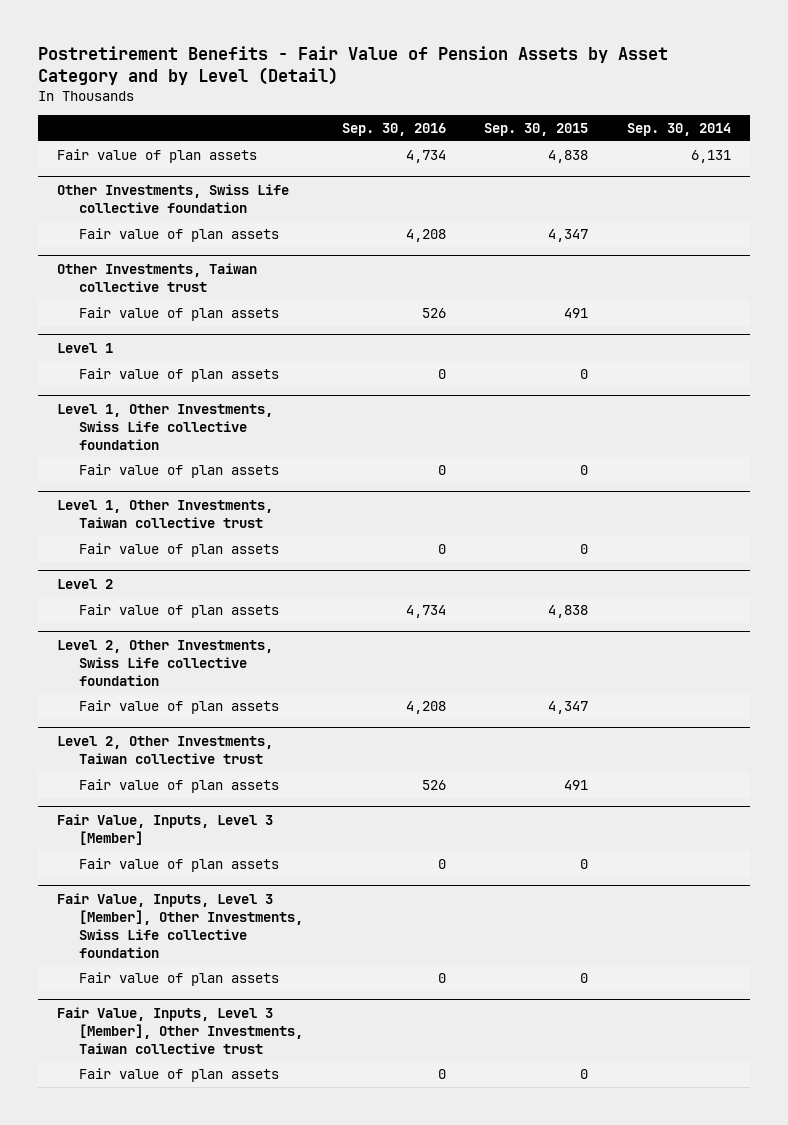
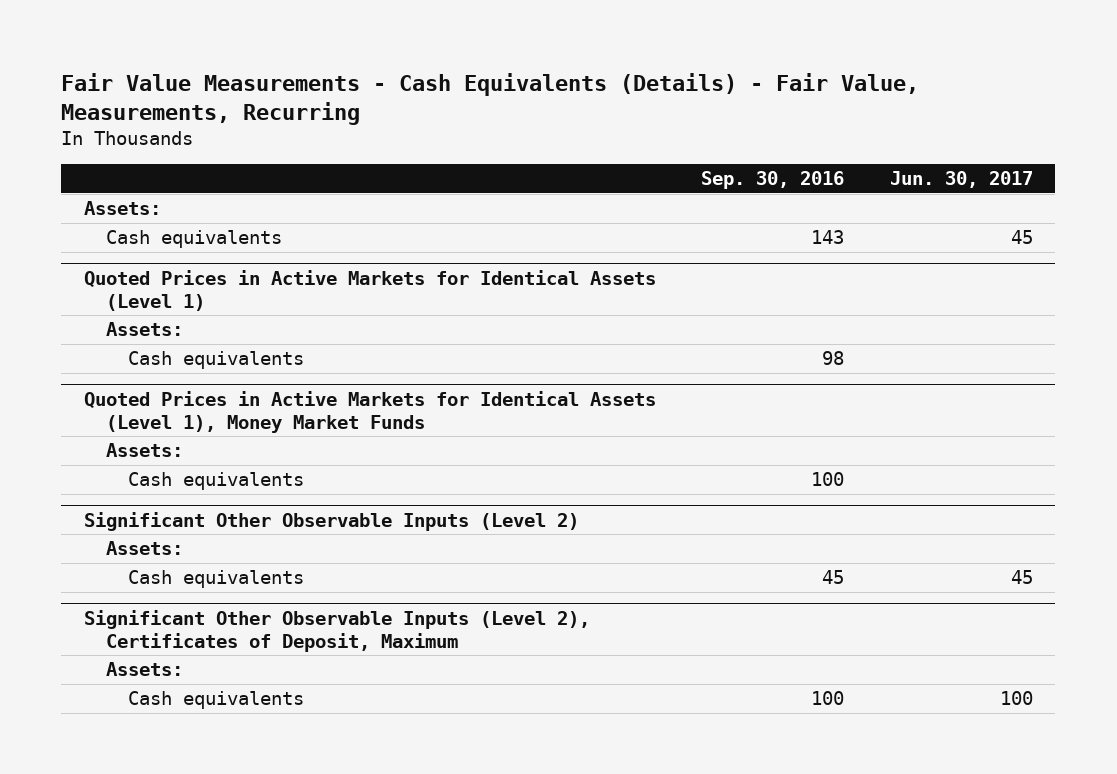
- Postretirement Benefits - Fair Value of Pension Assets by Asset Category and by Level (Detail)
+ Fair Value Measurements - Cash Equivalents (Details) - Fair Value, Measurements, Recurring
- | Sep. 30, 2016 | Sep. 30, 2015 | Sep. 30, 2014
+ | Sep. 30, 2016 | Jun. 30, 2017
- Fair value of plan assets | 4,734 | 4,838 | 6,131
- Other Investments, Swiss Life collective foundation
- Fair value of plan assets | 4,208 | 4,347 |
- Other Investments, Taiwan collective trust
- Fair value of plan assets | 526 | 491 |
- Level 1
- Fair value of plan assets | 0 | 0 |
- Level 1, Other Investments, Swiss Life collective foundation
- Fair value of plan assets | 0 | 0 |
- Level 1, Other Investments, Taiwan collective trust
- Fair value of plan assets | 0 | 0 |
- Level 2
- Fair value of plan assets | 4,734 | 4,838 |
- Level 2, Other Investments, Swiss Life collective foundation
- Fair value of plan assets | 4,208 | 4,347 |
- Level 2, Other Investments, Taiwan collective trust
- Fair value of plan assets | 526 | 491 |
- Fair Value, Inputs, Level 3 [Member]
- Fair value of plan assets | 0 | 0 |
- Fair Value, Inputs, Level 3 [Member], Other Investments, Swiss Life collective foundation
- Fair value of plan assets | 0 | 0 |
- Fair Value, Inputs, Level 3 [Member], Other Investments, Taiwan collective trust
- Fair value of plan assets | 0 | 0 |
+ Assets:
+ Cash equivalents | 143 | 45
+ Quoted Prices in Active Markets for Identical Assets (Level 1)
+ Assets:
+ Cash equivalents | 98 |
+ Quoted Prices in Active Markets for Identical Assets (Level 1), Money Market Funds
+ Assets:
+ Cash equivalents | 100 |
+ Significant Other Observable Inputs (Level 2)
+ Assets:
+ Cash equivalents | 45 | 45
+ Significant Other Observable Inputs (Level 2), Certificates of Deposit, Maximum
+ Assets:
+ Cash equivalents | 100 | 100

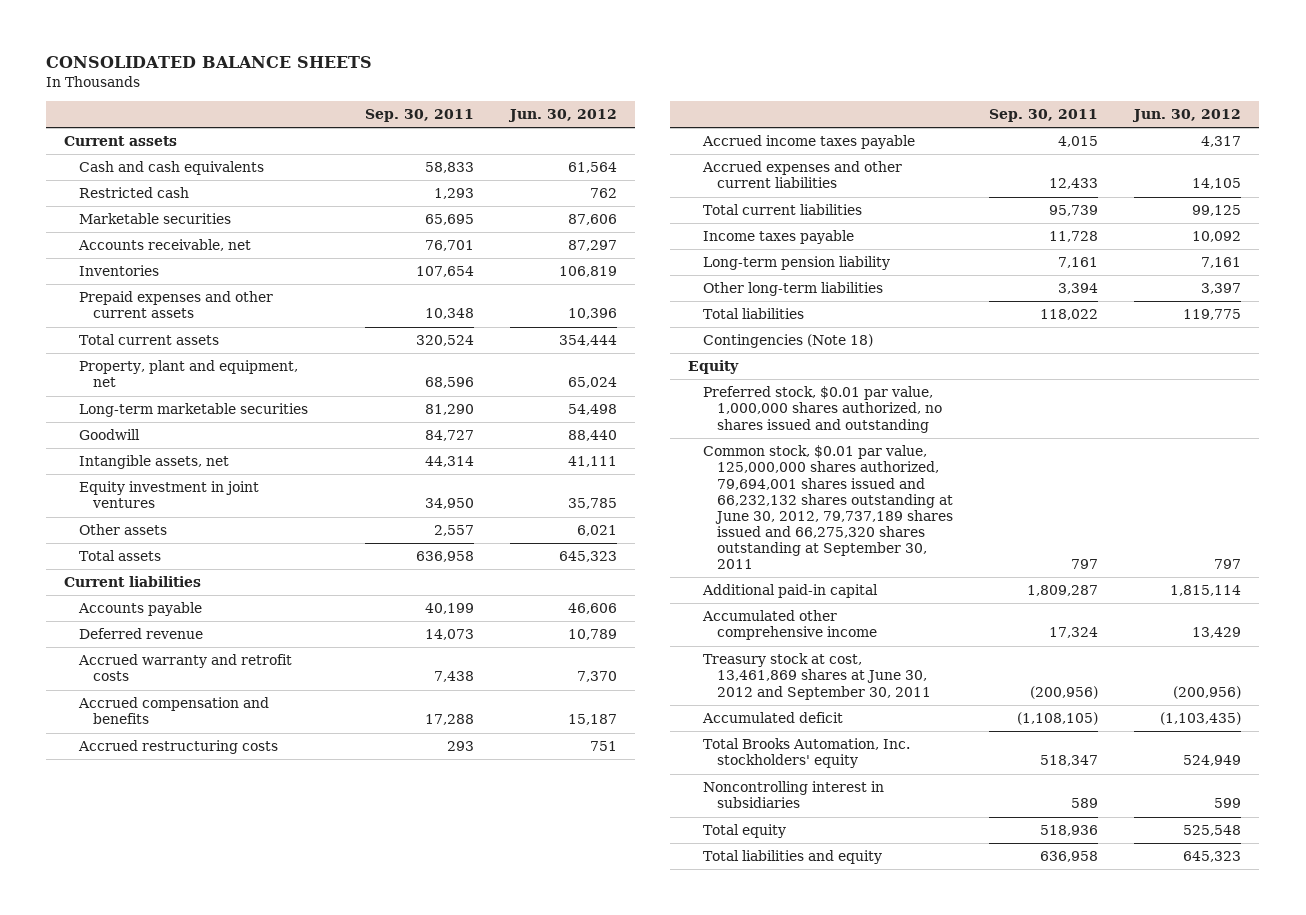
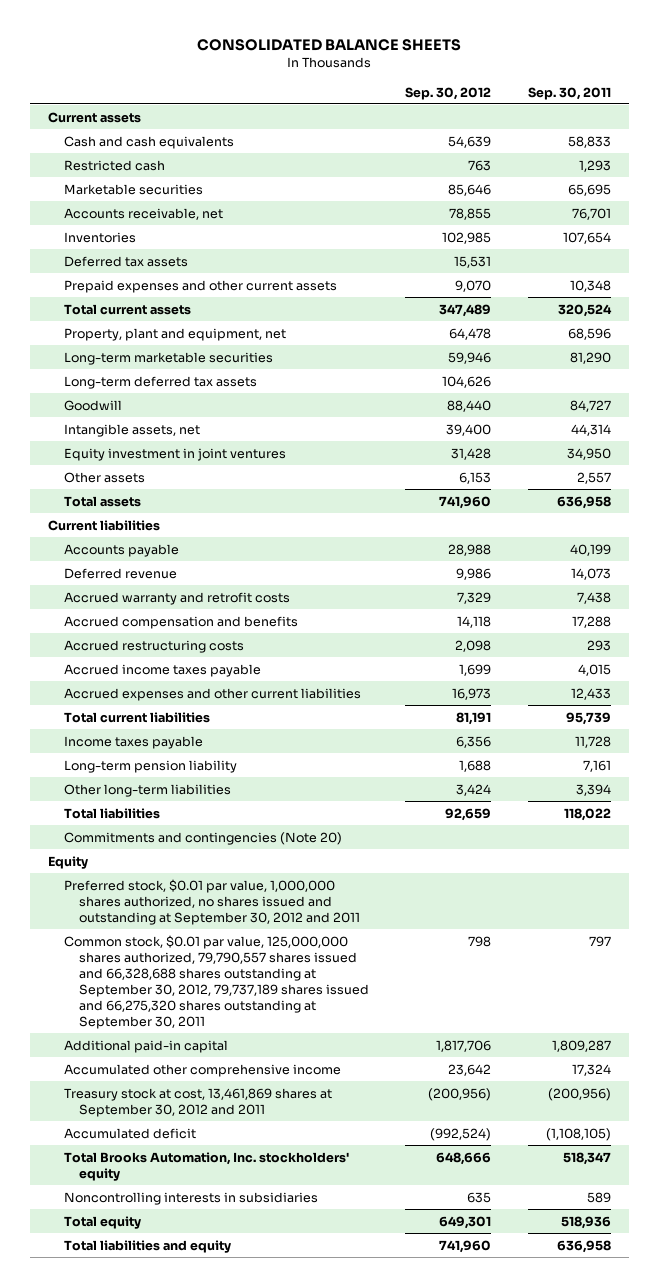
- | Sep. 30, 2011 | Jun. 30, 2012
+ | Sep. 30, 2012 | Sep. 30, 2011
+ Deferred tax assets | 15,531 |
+ Long-term deferred tax assets | 104,626 |
- Contingencies (Note 18)
+ Commitments and contingencies (Note 20)
- Preferred stock, $0.01 par value, 1,000,000 shares authorized, no shares issued and outstanding
- Common stock, $0.01 par value, 125,000,000 shares authorized, 79,694,001 shares issued and 66,232,132 shares outstanding at June 30, 2012, 79,737,189 shares issued and 66,275,320 shares outstanding at September 30, 2011 | 797 | 797
+ Preferred stock, $0.01 par value, 1,000,000 shares authorized, no shares issued and outstanding at September 30, 2012 and 2011
+ Common stock, $0.01 par value, 125,000,000 shares authorized, 79,790,557 shares issued and 66,328,688 shares outstanding at September 30, 2012, 79,737,189 shares issued and 66,275,320 shares outstanding at September 30, 2011 | 798 | 797
- Treasury stock at cost, 13,461,869 shares at June 30, 2012 and September 30, 2011 | (200,956) | (200,956)
+ Treasury stock at cost, 13,461,869 shares at September 30, 2012 and 2011 | (200,956) | (200,956)
- Noncontrolling interest in subsidiaries | 589 | 599
+ Noncontrolling interests in subsidiaries | 635 | 589

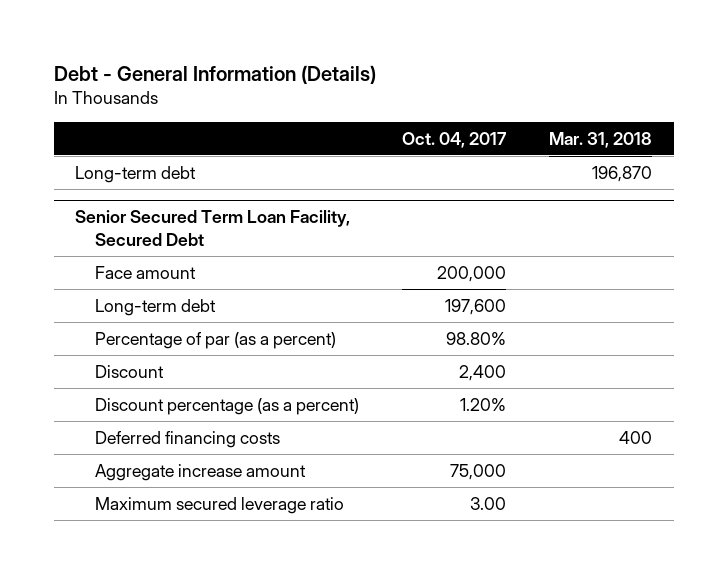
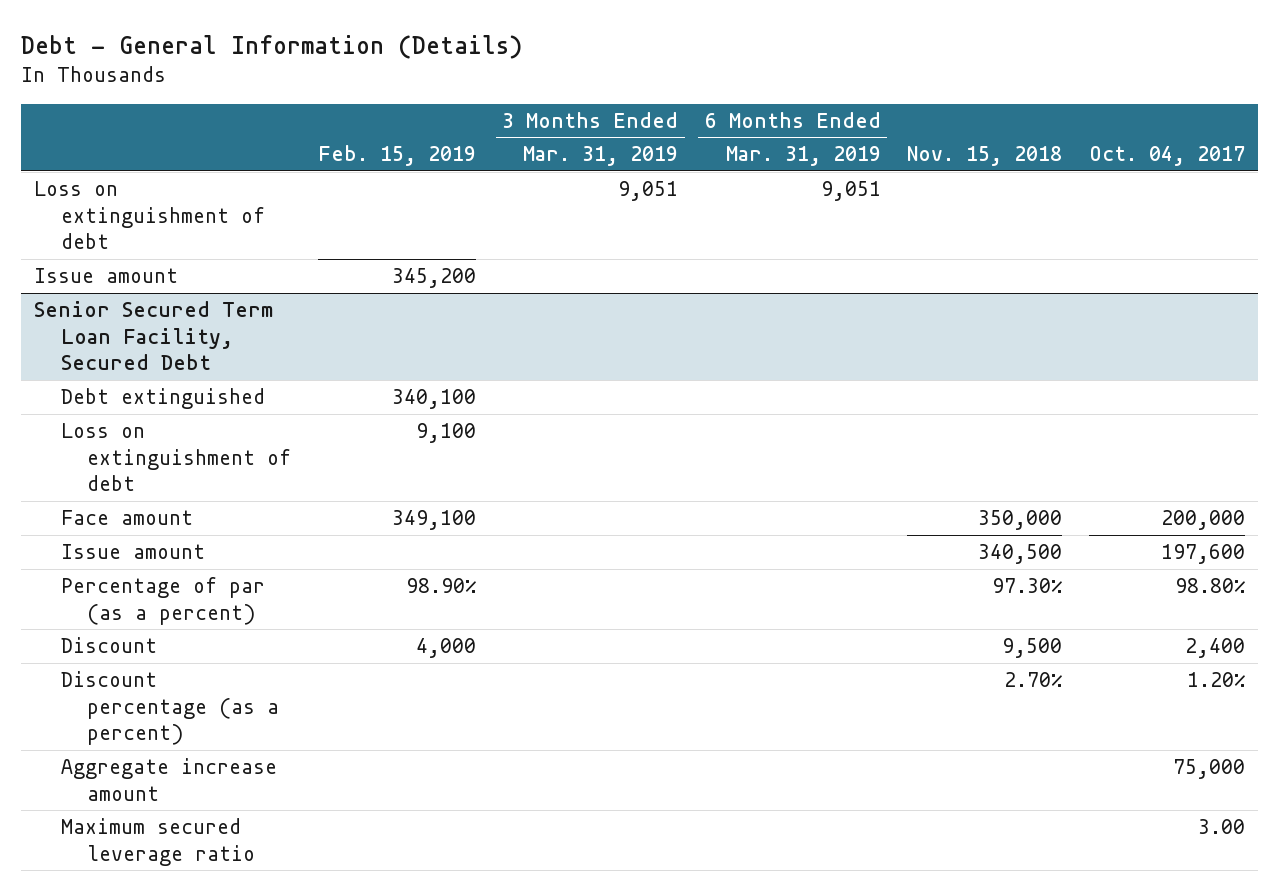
- | Oct. 04, 2017 | Mar. 31, 2018
+ | Feb. 15, 2019 | 3 Months Ended Mar. 31, 2019 | 6 Months Ended Mar. 31, 2019 | Nov. 15, 2018 | Oct. 04, 2017
- Long-term debt | | 196,870
+ Loss on extinguishment of debt | | 9,051 | 9,051 | |
+ Issue amount | 345,200 | | | |
@ Senior Secured Term Loan Facility, Secured Debt
+ Debt extinguished | 340,100 | | | |
+ Loss on extinguishment of debt | 9,100 | | | |
- Long-term debt | 197,600 |
+ Issue amount | | | | 340,500 | 197,600
- Deferred financing costs | | 400

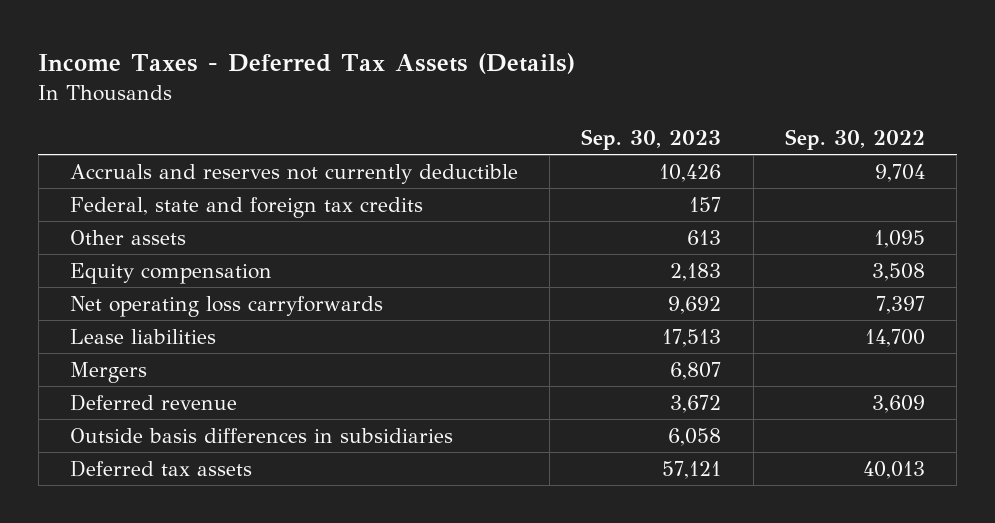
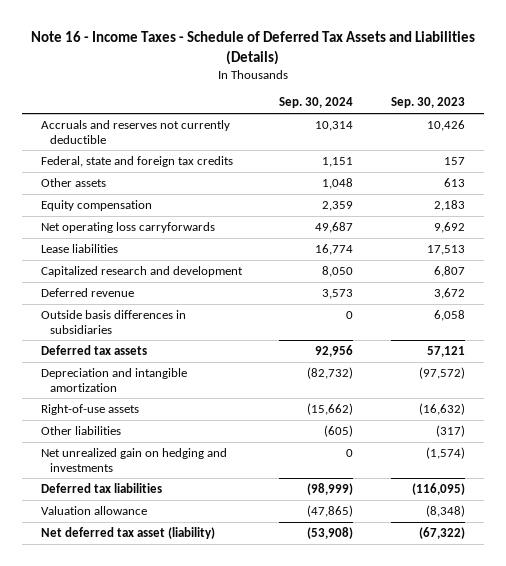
- Income Taxes - Deferred Tax Assets (Details)
+ Note 16 - Income Taxes - Schedule of Deferred Tax Assets and Liabilities (Details)
- | Sep. 30, 2023 | Sep. 30, 2022
+ | Sep. 30, 2024 | Sep. 30, 2023
- Mergers | 6,807 |
+ Capitalized research and development | 8,050 | 6,807
+ Depreciation and intangible amortization | (82,732) | (97,572)
+ Right-of-use assets | (15,662) | (16,632)
+ Other liabilities | (605) | (317)
+ Net unrealized gain on hedging and investments | 0 | (1,574)
+ Deferred tax liabilities | (98,999) | (116,095)
+ Valuation allowance | (47,865) | (8,348)
+ Net deferred tax asset (liability) | (53,908) | (67,322)

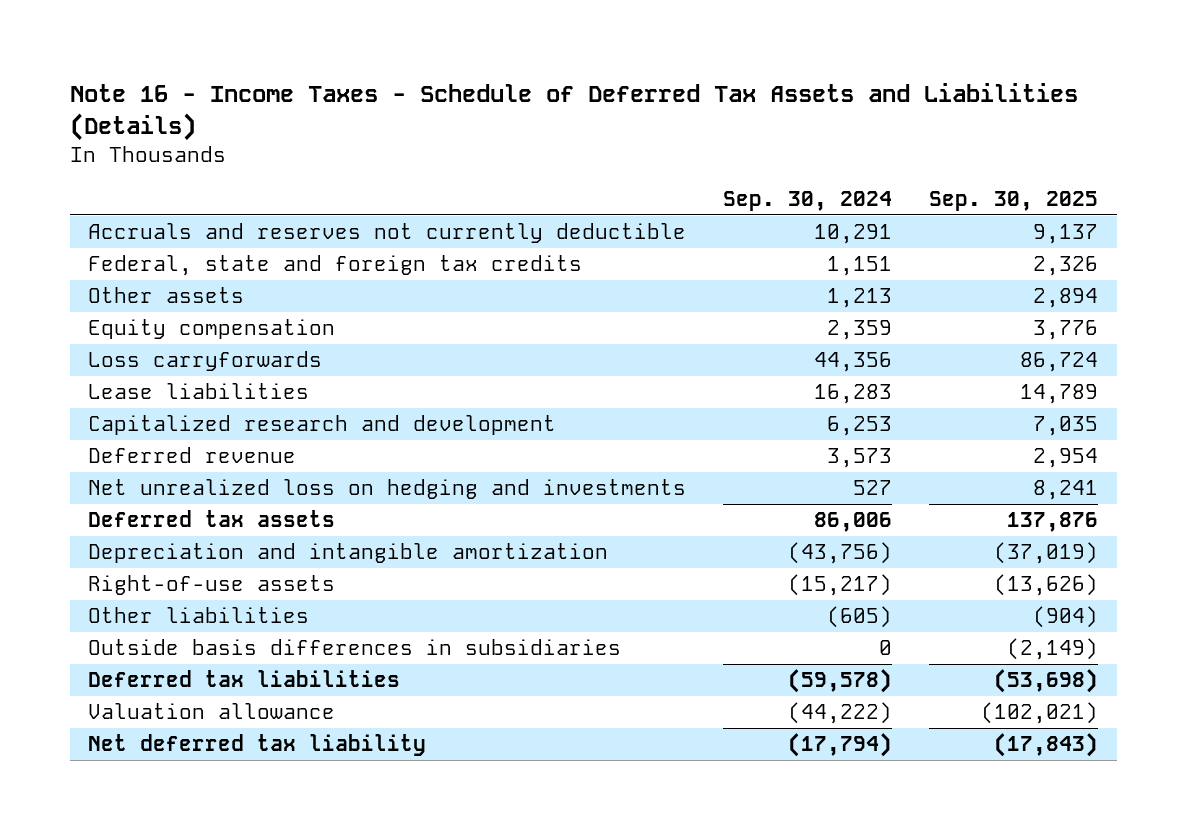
- | Sep. 30, 2024 | Sep. 30, 2023
+ | Sep. 30, 2024 | Sep. 30, 2025
- Accruals and reserves not currently deductible | 10,314 | 10,426
+ Accruals and reserves not currently deductible | 10,291 | 9,137
- Other assets | 1,048 | 613
+ Other assets | 1,213 | 2,894
- Net operating loss carryforwards | 49,687 | 9,692
- Lease liabilities | 16,774 | 17,513
- Capitalized research and development | 8,050 | 6,807
+ Loss carryforwards | 44,356 | 86,724
+ Lease liabilities | 16,283 | 14,789
+ Capitalized research and development | 6,253 | 7,035
- Deferred tax assets | 92,956 | 57,121
- Depreciation and intangible amortization | (82,732) | (97,572)
- Right-of-use assets | (15,662) | (16,632)
+ Net unrealized loss on hedging and investments | 527 | 8,241
+ Deferred tax assets | 86,006 | 137,876
+ Depreciation and intangible amortization | (43,756) | (37,019)
+ Right-of-use assets | (15,217) | (13,626)
- Net unrealized gain on hedging and investments | 0 | (1,574)
- Deferred tax liabilities | (98,999) | (116,095)
- Valuation allowance | (47,865) | (8,348)
- Net deferred tax asset (liability) | (53,908) | (67,322)
moved down: Outside basis differences in subsidiaries | 0 | (2,149)
+ Deferred tax liabilities | (59,578) | (53,698)
+ Valuation allowance | (44,222) | (102,021)
+ Net deferred tax liability | (17,794) | (17,843)

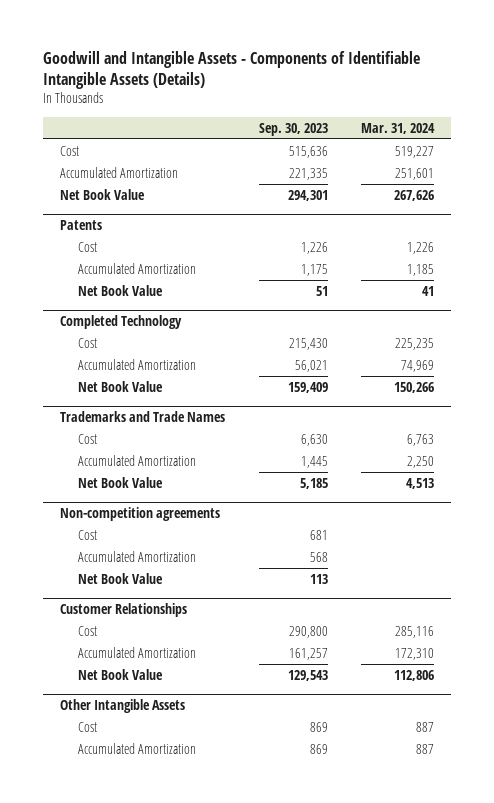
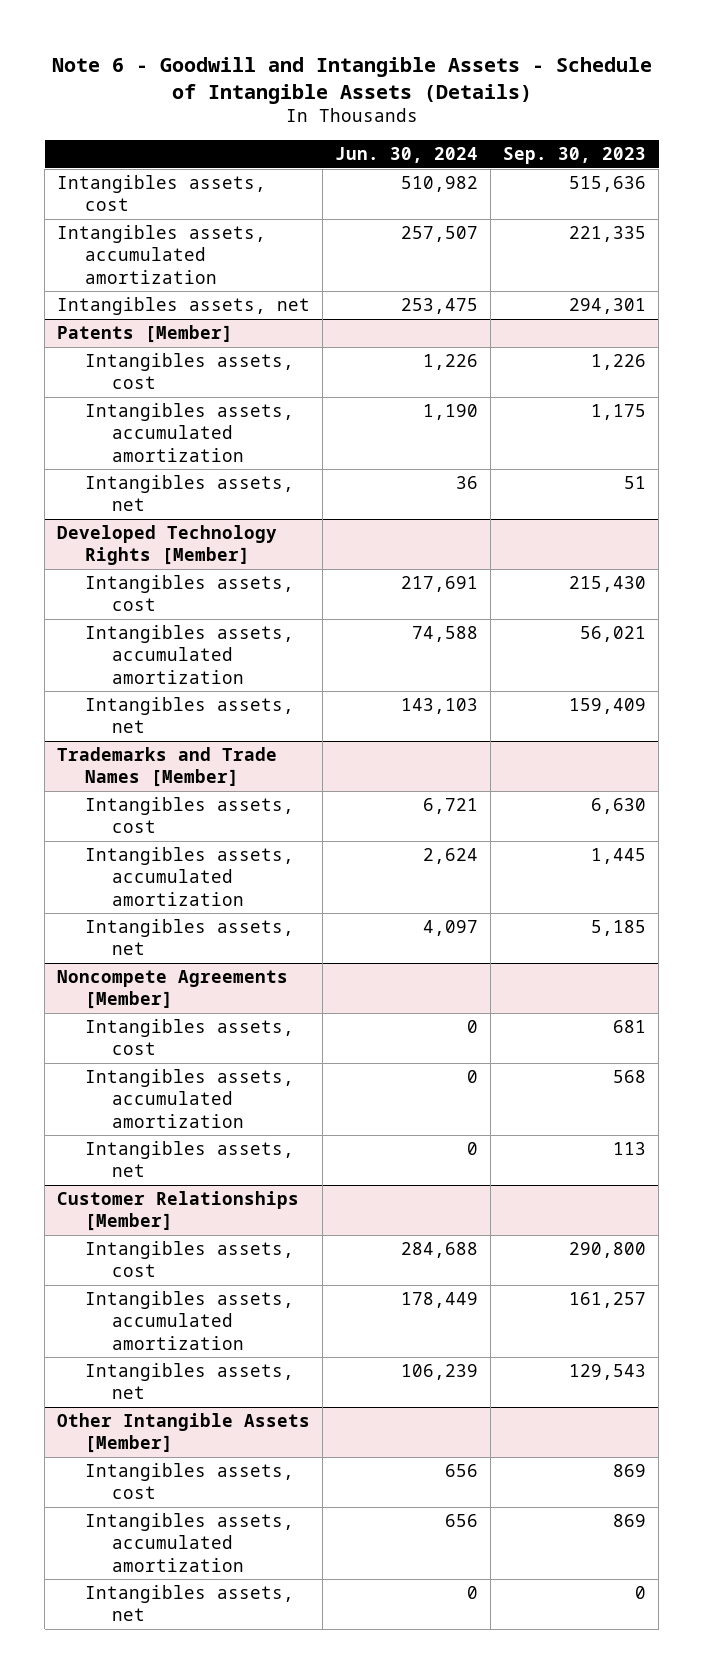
- Goodwill and Intangible Assets - Components of Identifiable Intangible Assets (Details)
+ Note 6 - Goodwill and Intangible Assets - Schedule of Intangible Assets (Details)
- | Sep. 30, 2023 | Mar. 31, 2024
+ | Jun. 30, 2024 | Sep. 30, 2023
- Cost | 515,636 | 519,227
- Accumulated Amortization | 221,335 | 251,601
- Net Book Value | 294,301 | 267,626
- Patents
- Cost | 1,226 | 1,226
- Accumulated Amortization | 1,175 | 1,185
- Net Book Value | 51 | 41
- Completed Technology
- Cost | 215,430 | 225,235
- Accumulated Amortization | 56,021 | 74,969
- Net Book Value | 159,409 | 150,266
- Trademarks and Trade Names
- Cost | 6,630 | 6,763
- Accumulated Amortization | 1,445 | 2,250
- Net Book Value | 5,185 | 4,513
- Non-competition agreements
- Cost | 681 |
- Accumulated Amortization | 568 |
- Net Book Value | 113 |
- Customer Relationships
- Cost | 290,800 | 285,116
- Accumulated Amortization | 161,257 | 172,310
- Net Book Value | 129,543 | 112,806
- Other Intangible Assets
- Cost | 869 | 887
- Accumulated Amortization | 869 | 887
+ Intangibles assets, cost | 510,982 | 515,636
+ Intangibles assets, accumulated amortization | 257,507 | 221,335
+ Intangibles assets, net | 253,475 | 294,301
+ Patents [Member]
+ Intangibles assets, cost | 1,226 | 1,226
+ Intangibles assets, accumulated amortization | 1,190 | 1,175
+ Intangibles assets, net | 36 | 51
+ Developed Technology Rights [Member]
+ Intangibles assets, cost | 217,691 | 215,430
+ Intangibles assets, accumulated amortization | 74,588 | 56,021
+ Intangibles assets, net | 143,103 | 159,409
+ Trademarks and Trade Names [Member]
+ Intangibles assets, cost | 6,721 | 6,630
+ Intangibles assets, accumulated amortization | 2,624 | 1,445
+ Intangibles assets, net | 4,097 | 5,185
+ Noncompete Agreements [Member]
+ Intangibles assets, cost | 0 | 681
+ Intangibles assets, accumulated amortization | 0 | 568
+ Intangibles assets, net | 0 | 113
+ Customer Relationships [Member]
+ Intangibles assets, cost | 284,688 | 290,800
+ Intangibles assets, accumulated amortization | 178,449 | 161,257
+ Intangibles assets, net | 106,239 | 129,543
+ Other Intangible Assets [Member]
+ Intangibles assets, cost | 656 | 869
+ Intangibles assets, accumulated amortization | 656 | 869
+ Intangibles assets, net | 0 | 0

